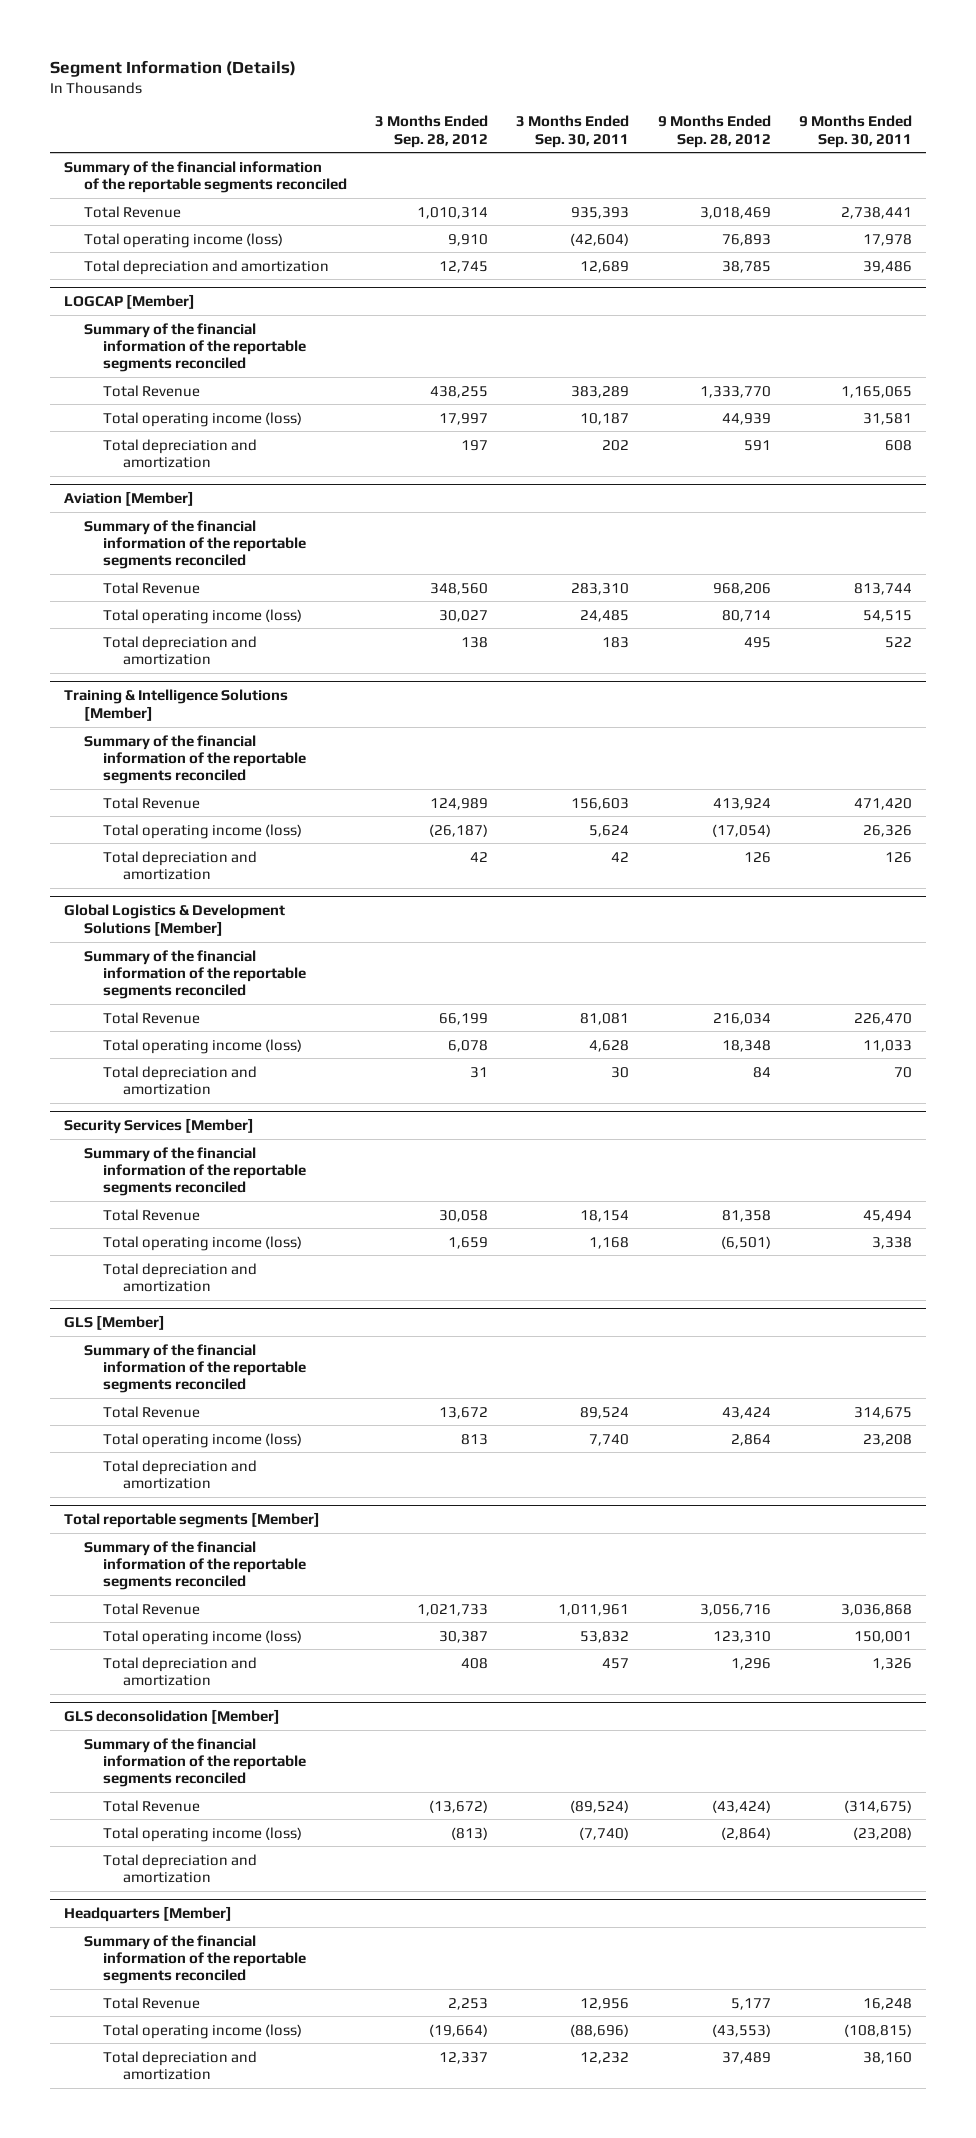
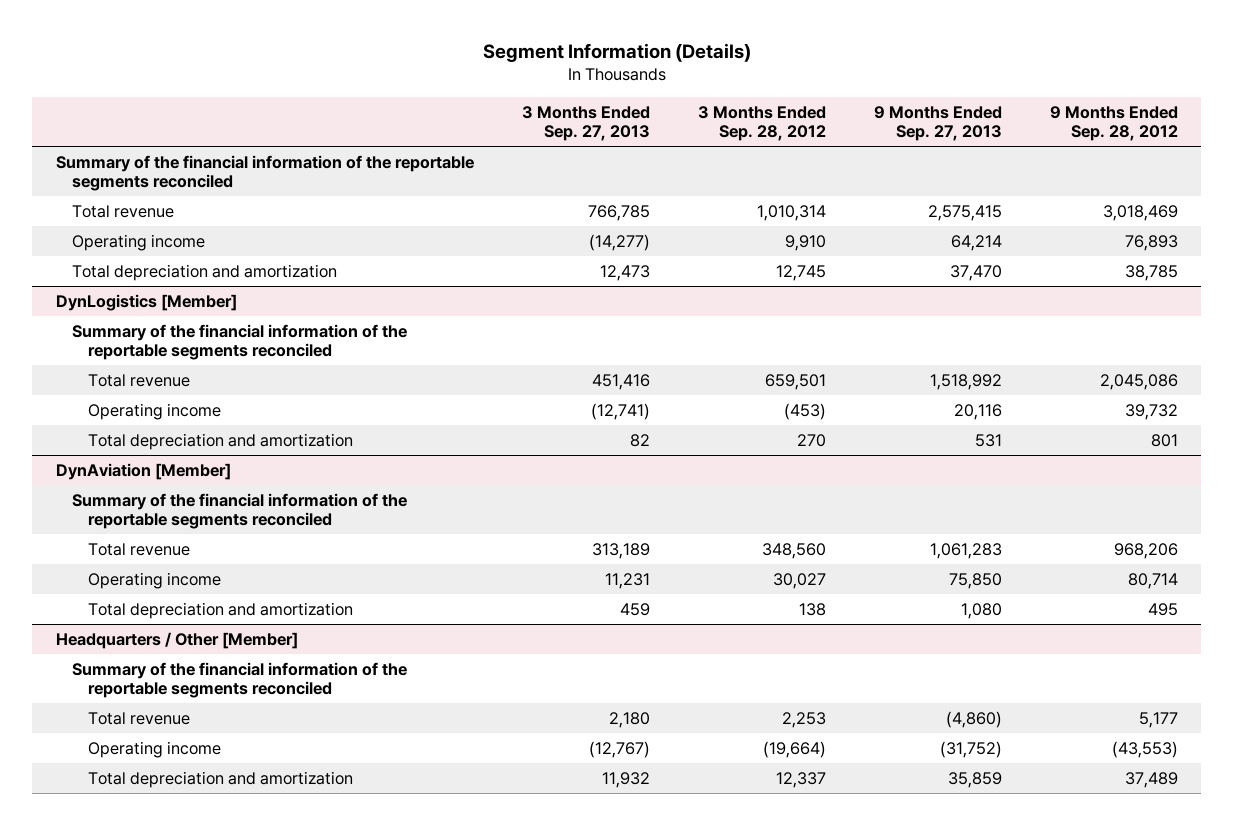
- | 3 Months Ended Sep. 28, 2012 | 3 Months Ended Sep. 30, 2011 | 9 Months Ended Sep. 28, 2012 | 9 Months Ended Sep. 30, 2011
+ | 3 Months Ended Sep. 27, 2013 | 3 Months Ended Sep. 28, 2012 | 9 Months Ended Sep. 27, 2013 | 9 Months Ended Sep. 28, 2012
- Total Revenue | 1,010,314 | 935,393 | 3,018,469 | 2,738,441
- Total operating income (loss) | 9,910 | (42,604) | 76,893 | 17,978
+ Total revenue | 766,785 | 1,010,314 | 2,575,415 | 3,018,469
+ Operating income | (14,277) | 9,910 | 64,214 | 76,893
- LOGCAP [Member]
+ DynLogistics [Member]
- Total Revenue | 438,255 | 383,289 | 1,333,770 | 1,165,065
- Total operating income (loss) | 17,997 | 10,187 | 44,939 | 31,581
- Total depreciation and amortization | 197 | 202 | 591 | 608
- Aviation [Member]
+ Total revenue | 451,416 | 659,501 | 1,518,992 | 2,045,086
+ Operating income | (12,741) | (453) | 20,116 | 39,732
+ Total depreciation and amortization | 82 | 270 | 531 | 801
+ DynAviation [Member]
- Total Revenue | 348,560 | 283,310 | 968,206 | 813,744
- Total operating income (loss) | 30,027 | 24,485 | 80,714 | 54,515
+ Total revenue | 313,189 | 348,560 | 1,061,283 | 968,206
+ Operating income | 11,231 | 30,027 | 75,850 | 80,714
- Training & Intelligence Solutions [Member]
- Summary of the financial information of the reportable segments reconciled
- Total Revenue | 124,989 | 156,603 | 413,924 | 471,420
- Total operating income (loss) | (26,187) | 5,624 | (17,054) | 26,326
- Total depreciation and amortization | 42 | 42 | 126 | 126
- Global Logistics & Development Solutions [Member]
- Summary of the financial information of the reportable segments reconciled
- Total Revenue | 66,199 | 81,081 | 216,034 | 226,470
- Total operating income (loss) | 6,078 | 4,628 | 18,348 | 11,033
- Total depreciation and amortization | 31 | 30 | 84 | 70
- Security Services [Member]
- Summary of the financial information of the reportable segments reconciled
- Total Revenue | 30,058 | 18,154 | 81,358 | 45,494
- Total operating income (loss) | 1,659 | 1,168 | (6,501) | 3,338
- Total depreciation and amortization
- GLS [Member]
- Summary of the financial information of the reportable segments reconciled
- Total Revenue | 13,672 | 89,524 | 43,424 | 314,675
- Total operating income (loss) | 813 | 7,740 | 2,864 | 23,208
- Total depreciation and amortization
- Total reportable segments [Member]
- Summary of the financial information of the reportable segments reconciled
- Total Revenue | 1,021,733 | 1,011,961 | 3,056,716 | 3,036,868
- Total operating income (loss) | 30,387 | 53,832 | 123,310 | 150,001
- Total depreciation and amortization | 408 | 457 | 1,296 | 1,326
- GLS deconsolidation [Member]
- Summary of the financial information of the reportable segments reconciled
- Total Revenue | (13,672) | (89,524) | (43,424) | (314,675)
- Total operating income (loss) | (813) | (7,740) | (2,864) | (23,208)
- Total depreciation and amortization
- Headquarters [Member]
+ Headquarters / Other [Member]
- Total Revenue | 2,253 | 12,956 | 5,177 | 16,248
- Total operating income (loss) | (19,664) | (88,696) | (43,553) | (108,815)
+ Total revenue | 2,180 | 2,253 | (4,860) | 5,177
+ Operating income | (12,767) | (19,664) | (31,752) | (43,553)

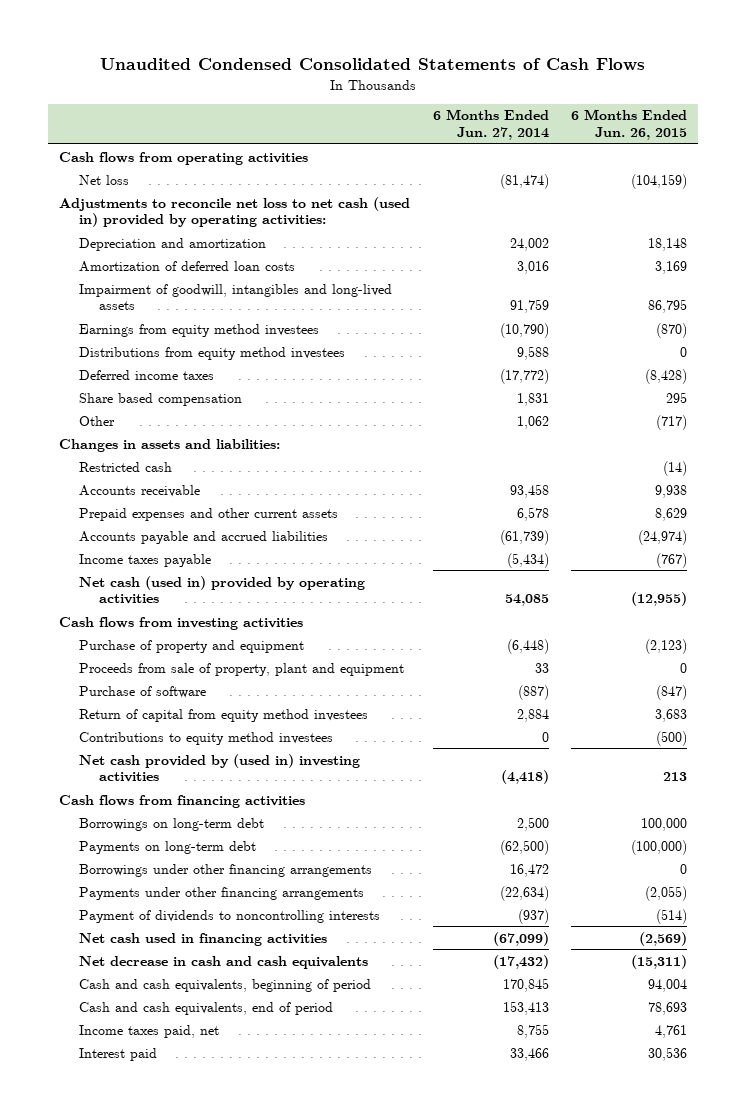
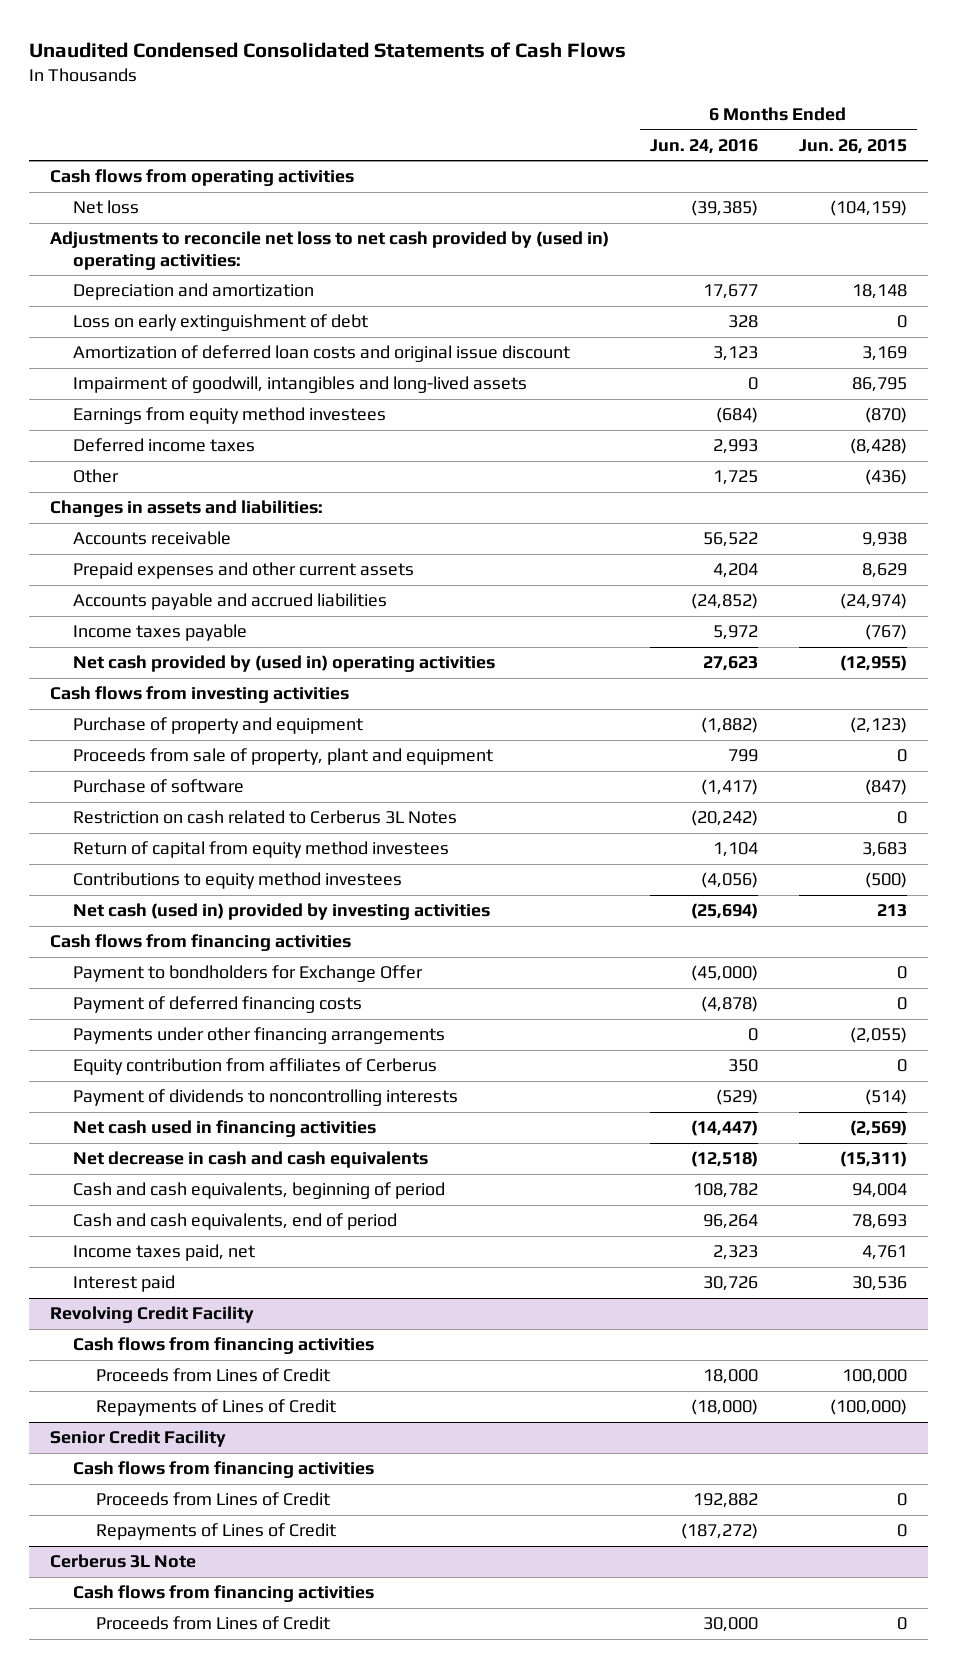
- | 6 Months Ended Jun. 27, 2014 | 6 Months Ended Jun. 26, 2015
+ | 6 Months Ended Jun. 24, 2016 | 6 Months Ended Jun. 26, 2015
- Adjustments to reconcile net loss to net cash (used in) provided by operating activities:
+ Adjustments to reconcile net loss to net cash provided by (used in) operating activities:
- Amortization of deferred loan costs | 3,016 | 3,169
+ Loss on early extinguishment of debt | 328 | 0
+ Amortization of deferred loan costs and original issue discount | 3,123 | 3,169
- Distributions from equity method investees | 9,588 | 0
- Share based compensation | 1,831 | 295
- Other | 1,062 | (717)
+ Other | 1,725 | (436)
- Restricted cash | | (14)
- Net cash (used in) provided by operating activities | 54,085 | (12,955)
+ Net cash provided by (used in) operating activities | 27,623 | (12,955)
+ Restriction on cash related to Cerberus 3L Notes | (20,242) | 0
- Net cash provided by (used in) investing activities | (4,418) | 213
+ Net cash (used in) provided by investing activities | (25,694) | 213
- Borrowings on long-term debt | 2,500 | 100,000
- Payments on long-term debt | (62,500) | (100,000)
- Borrowings under other financing arrangements | 16,472 | 0
+ Payment to bondholders for Exchange Offer | (45,000) | 0
+ Payment of deferred financing costs | (4,878) | 0
+ Equity contribution from affiliates of Cerberus | 350 | 0
+ Revolving Credit Facility
+ Cash flows from financing activities
+ Proceeds from Lines of Credit | 18,000 | 100,000
+ Repayments of Lines of Credit | (18,000) | (100,000)
+ Senior Credit Facility
+ Cash flows from financing activities
+ Proceeds from Lines of Credit | 192,882 | 0
+ Repayments of Lines of Credit | (187,272) | 0
+ Cerberus 3L Note
+ Cash flows from financing activities
+ Proceeds from Lines of Credit | 30,000 | 0

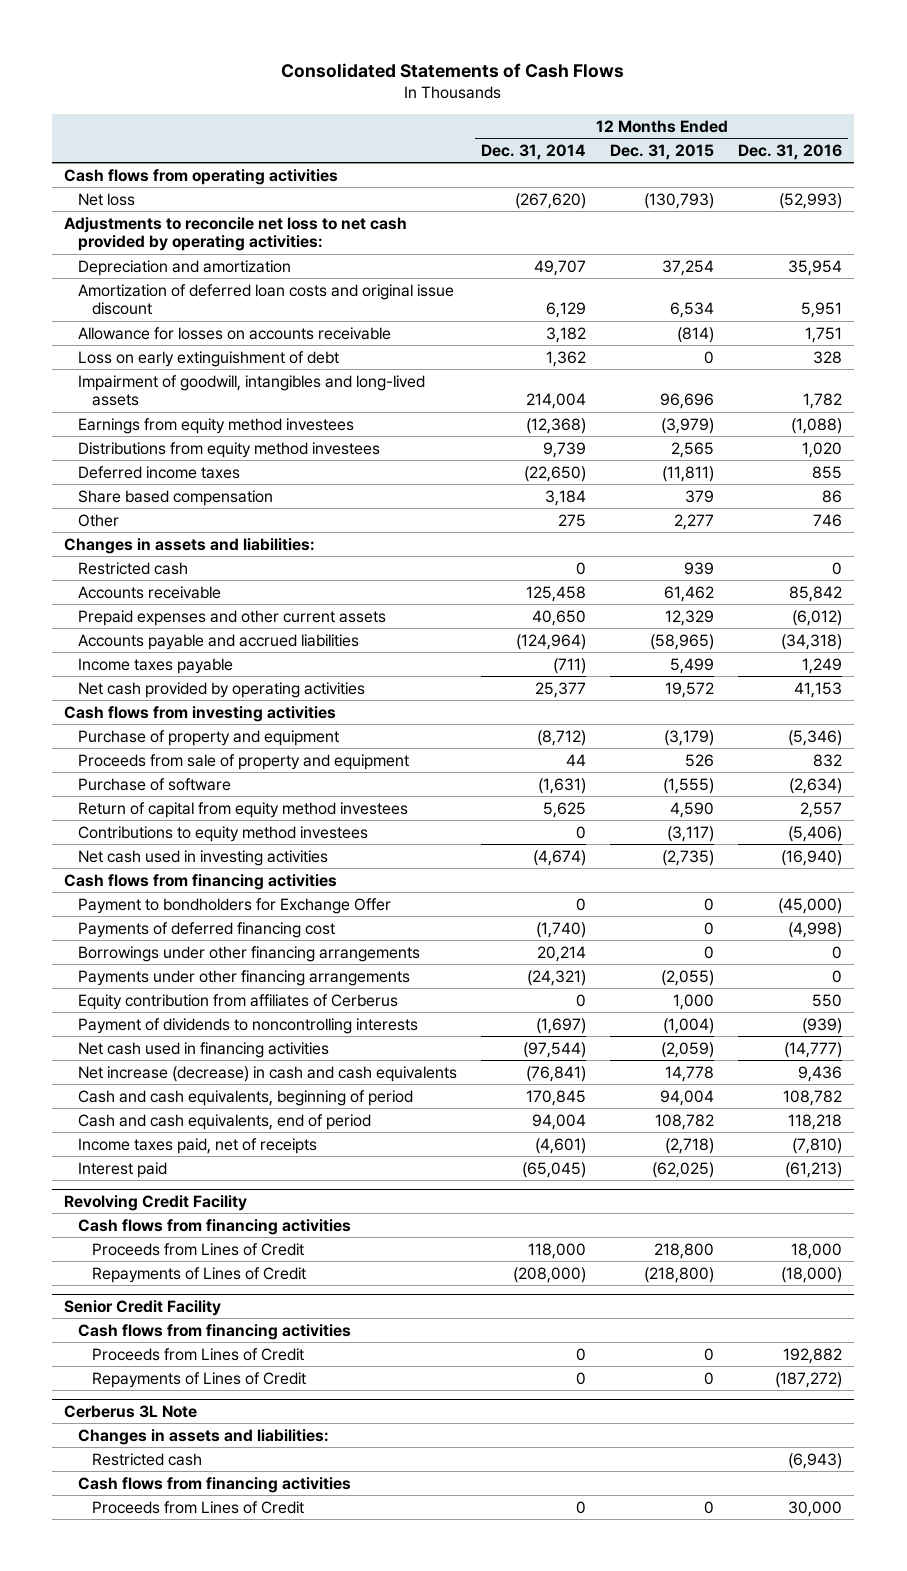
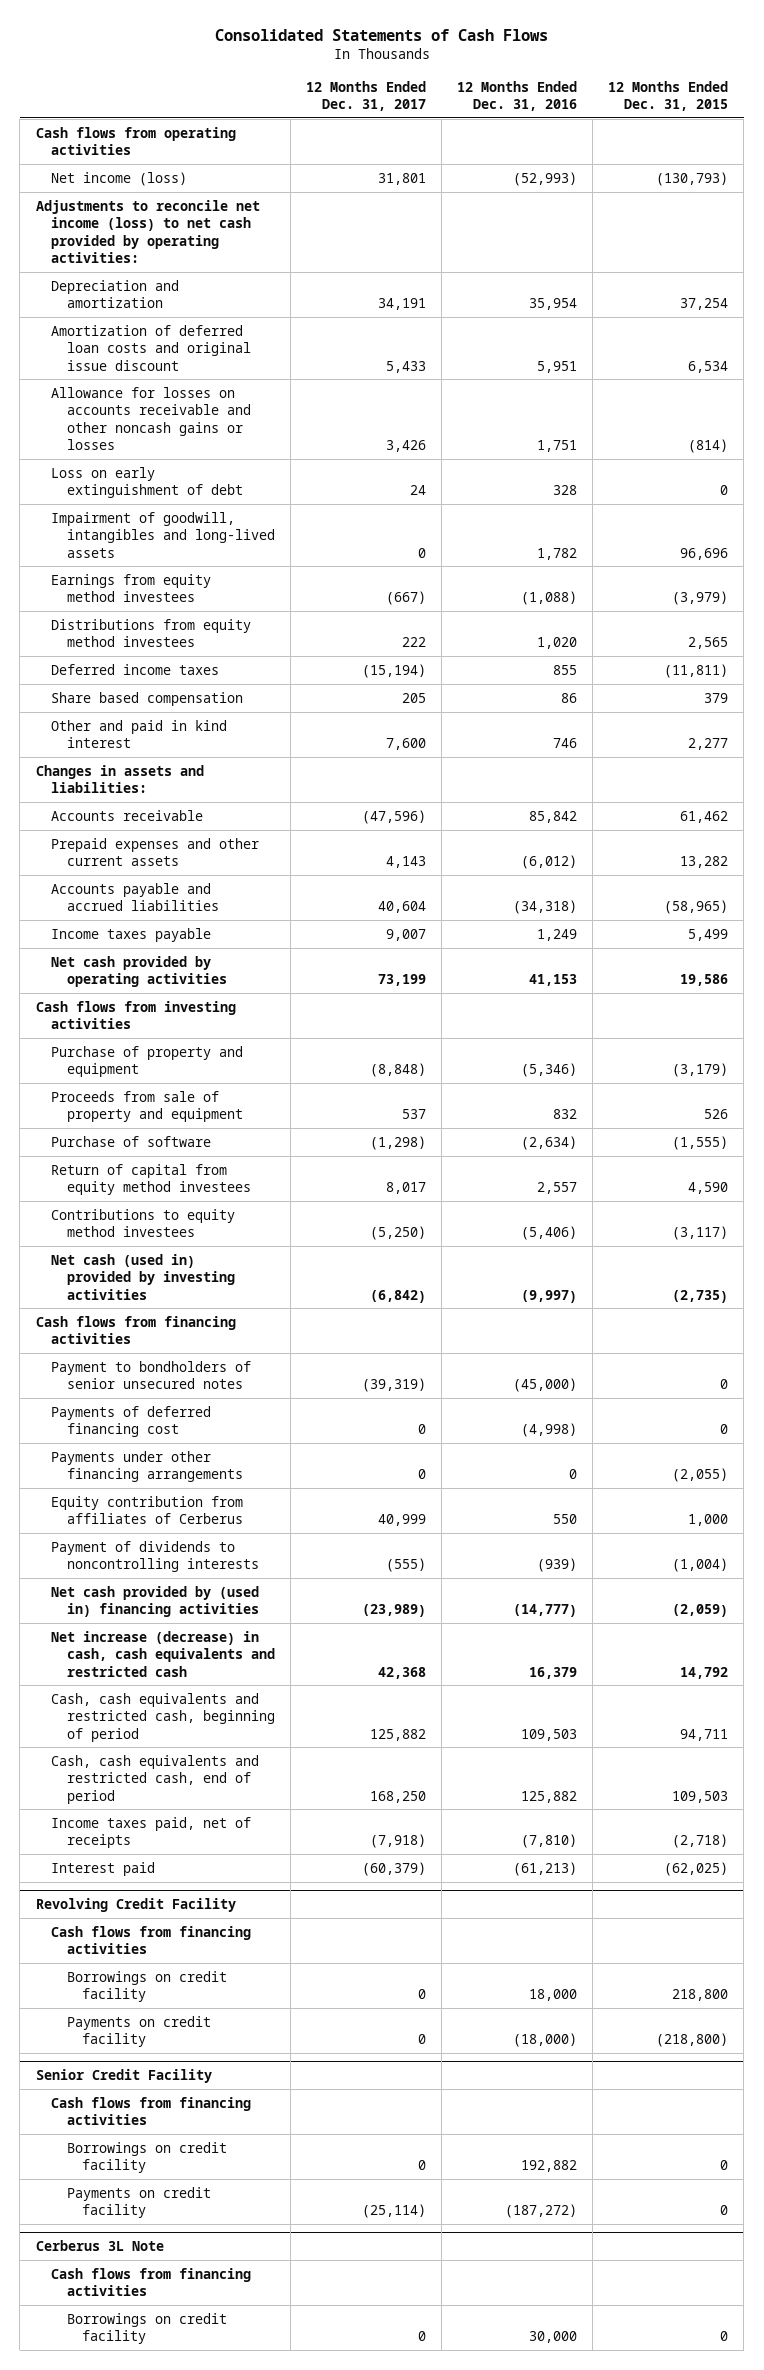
- | 12 Months Ended Dec. 31, 2014 | 12 Months Ended Dec. 31, 2015 | 12 Months Ended Dec. 31, 2016
+ | 12 Months Ended Dec. 31, 2017 | 12 Months Ended Dec. 31, 2016 | 12 Months Ended Dec. 31, 2015
- Net loss | (267,620) | (130,793) | (52,993)
- Adjustments to reconcile net loss to net cash provided by operating activities:
+ Net income (loss) | 31,801 | (52,993) | (130,793)
+ Adjustments to reconcile net income (loss) to net cash provided by operating activities:
- Allowance for losses on accounts receivable | 3,182 | (814) | 1,751
+ Allowance for losses on accounts receivable and other noncash gains or losses | 3,426 | 1,751 | (814)
- Other | 275 | 2,277 | 746
+ Other and paid in kind interest | 7,600 | 746 | 2,277
- Restricted cash | 0 | 939 | 0
- Prepaid expenses and other current assets | 40,650 | 12,329 | (6,012)
+ Prepaid expenses and other current assets | 4,143 | (6,012) | 13,282
- Net cash provided by operating activities | 25,377 | 19,572 | 41,153
+ Net cash provided by operating activities | 73,199 | 41,153 | 19,586
- Net cash used in investing activities | (4,674) | (2,735) | (16,940)
+ Net cash (used in) provided by investing activities | (6,842) | (9,997) | (2,735)
- Payment to bondholders for Exchange Offer | 0 | 0 | (45,000)
+ Payment to bondholders of senior unsecured notes | (39,319) | (45,000) | 0
- Borrowings under other financing arrangements | 20,214 | 0 | 0
- Net cash used in financing activities | (97,544) | (2,059) | (14,777)
- Net increase (decrease) in cash and cash equivalents | (76,841) | 14,778 | 9,436
- Cash and cash equivalents, beginning of period | 170,845 | 94,004 | 108,782
- Cash and cash equivalents, end of period | 94,004 | 108,782 | 118,218
+ Net cash provided by (used in) financing activities | (23,989) | (14,777) | (2,059)
+ Net increase (decrease) in cash, cash equivalents and restricted cash | 42,368 | 16,379 | 14,792
+ Cash, cash equivalents and restricted cash, beginning of period | 125,882 | 109,503 | 94,711
+ Cash, cash equivalents and restricted cash, end of period | 168,250 | 125,882 | 109,503
@ Revolving Credit Facility
- Proceeds from Lines of Credit | 118,000 | 218,800 | 18,000
- Repayments of Lines of Credit | (208,000) | (218,800) | (18,000)
+ Borrowings on credit facility | 0 | 18,000 | 218,800
+ Payments on credit facility | 0 | (18,000) | (218,800)
@ Senior Credit Facility
- Proceeds from Lines of Credit | 0 | 0 | 192,882
- Repayments of Lines of Credit | 0 | 0 | (187,272)
+ Borrowings on credit facility | 0 | 192,882 | 0
+ Payments on credit facility | (25,114) | (187,272) | 0
@ Cerberus 3L Note
- Changes in assets and liabilities:
- Restricted cash | | | (6,943)
- Proceeds from Lines of Credit | 0 | 0 | 30,000
+ Borrowings on credit facility | 0 | 30,000 | 0

